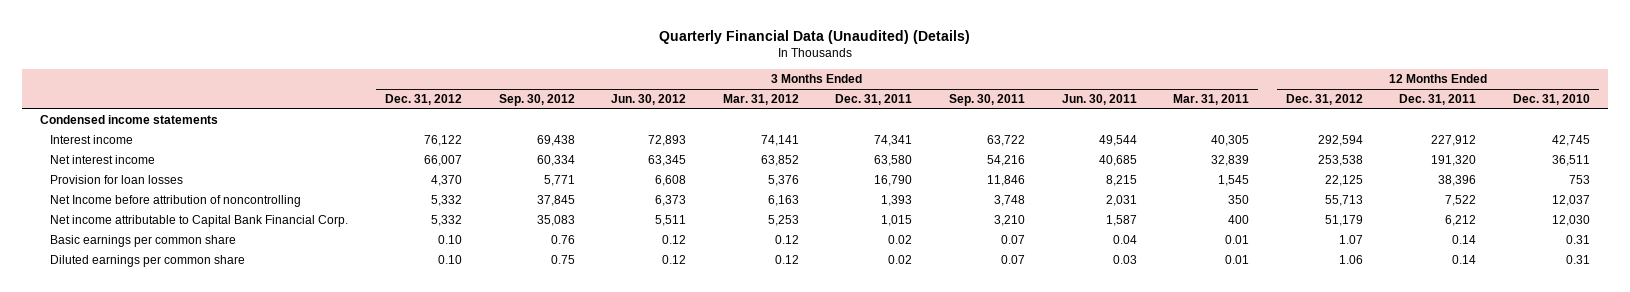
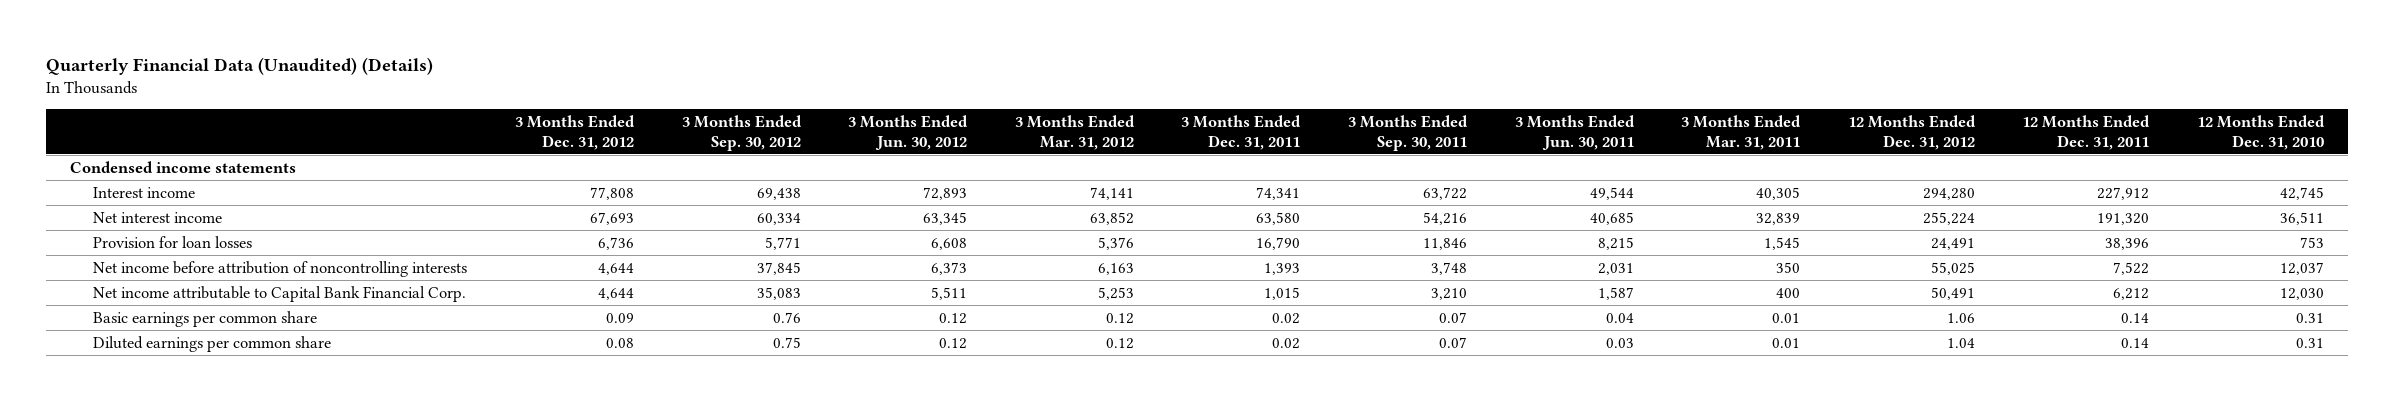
- Interest income | 76,122 | 69,438 | 72,893 | 74,141 | 74,341 | 63,722 | 49,544 | 40,305 | 292,594 | 227,912 | 42,745
- Net interest income | 66,007 | 60,334 | 63,345 | 63,852 | 63,580 | 54,216 | 40,685 | 32,839 | 253,538 | 191,320 | 36,511
- Provision for loan losses | 4,370 | 5,771 | 6,608 | 5,376 | 16,790 | 11,846 | 8,215 | 1,545 | 22,125 | 38,396 | 753
- Net Income before attribution of noncontrolling | 5,332 | 37,845 | 6,373 | 6,163 | 1,393 | 3,748 | 2,031 | 350 | 55,713 | 7,522 | 12,037
- Net income attributable to Capital Bank Financial Corp. | 5,332 | 35,083 | 5,511 | 5,253 | 1,015 | 3,210 | 1,587 | 400 | 51,179 | 6,212 | 12,030
- Basic earnings per common share | 0.10 | 0.76 | 0.12 | 0.12 | 0.02 | 0.07 | 0.04 | 0.01 | 1.07 | 0.14 | 0.31
- Diluted earnings per common share | 0.10 | 0.75 | 0.12 | 0.12 | 0.02 | 0.07 | 0.03 | 0.01 | 1.06 | 0.14 | 0.31
+ Interest income | 77,808 | 69,438 | 72,893 | 74,141 | 74,341 | 63,722 | 49,544 | 40,305 | 294,280 | 227,912 | 42,745
+ Net interest income | 67,693 | 60,334 | 63,345 | 63,852 | 63,580 | 54,216 | 40,685 | 32,839 | 255,224 | 191,320 | 36,511
+ Provision for loan losses | 6,736 | 5,771 | 6,608 | 5,376 | 16,790 | 11,846 | 8,215 | 1,545 | 24,491 | 38,396 | 753
+ Net income before attribution of noncontrolling interests | 4,644 | 37,845 | 6,373 | 6,163 | 1,393 | 3,748 | 2,031 | 350 | 55,025 | 7,522 | 12,037
+ Net income attributable to Capital Bank Financial Corp. | 4,644 | 35,083 | 5,511 | 5,253 | 1,015 | 3,210 | 1,587 | 400 | 50,491 | 6,212 | 12,030
+ Basic earnings per common share | 0.09 | 0.76 | 0.12 | 0.12 | 0.02 | 0.07 | 0.04 | 0.01 | 1.06 | 0.14 | 0.31
+ Diluted earnings per common share | 0.08 | 0.75 | 0.12 | 0.12 | 0.02 | 0.07 | 0.03 | 0.01 | 1.04 | 0.14 | 0.31

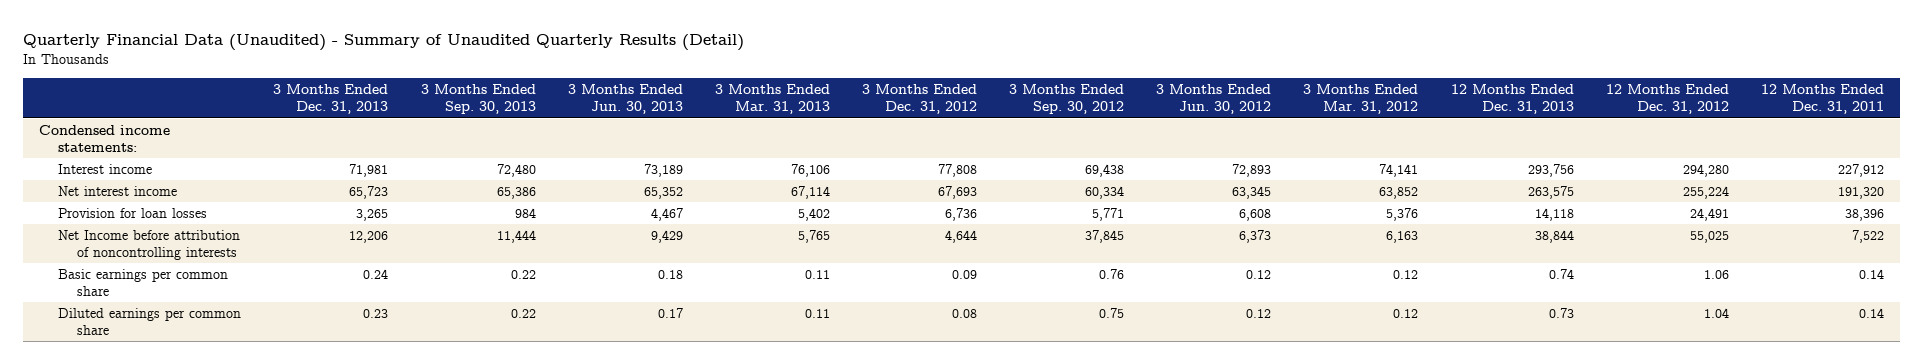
- Quarterly Financial Data (Unaudited) (Details)
+ Quarterly Financial Data (Unaudited) - Summary of Unaudited Quarterly Results (Detail)
- | 3 Months Ended Dec. 31, 2012 | 3 Months Ended Sep. 30, 2012 | 3 Months Ended Jun. 30, 2012 | 3 Months Ended Mar. 31, 2012 | 3 Months Ended Dec. 31, 2011 | 3 Months Ended Sep. 30, 2011 | 3 Months Ended Jun. 30, 2011 | 3 Months Ended Mar. 31, 2011 | 12 Months Ended Dec. 31, 2012 | 12 Months Ended Dec. 31, 2011 | 12 Months Ended Dec. 31, 2010
+ | 3 Months Ended Dec. 31, 2013 | 3 Months Ended Sep. 30, 2013 | 3 Months Ended Jun. 30, 2013 | 3 Months Ended Mar. 31, 2013 | 3 Months Ended Dec. 31, 2012 | 3 Months Ended Sep. 30, 2012 | 3 Months Ended Jun. 30, 2012 | 3 Months Ended Mar. 31, 2012 | 12 Months Ended Dec. 31, 2013 | 12 Months Ended Dec. 31, 2012 | 12 Months Ended Dec. 31, 2011
- Condensed income statements
+ Condensed income statements:
- Net income before attribution of noncontrolling interests | 4,644 | 37,845 | 6,373 | 6,163 | 1,393 | 3,748 | 2,031 | 350 | 55,025 | 7,522 | 12,037
- Net income attributable to Capital Bank Financial Corp. | 4,644 | 35,083 | 5,511 | 5,253 | 1,015 | 3,210 | 1,587 | 400 | 50,491 | 6,212 | 12,030
+ Net Income before attribution of noncontrolling interests | 12,206 | 11,444 | 9,429 | 5,765 | 4,644 | 37,845 | 6,373 | 6,163 | 38,844 | 55,025 | 7,522

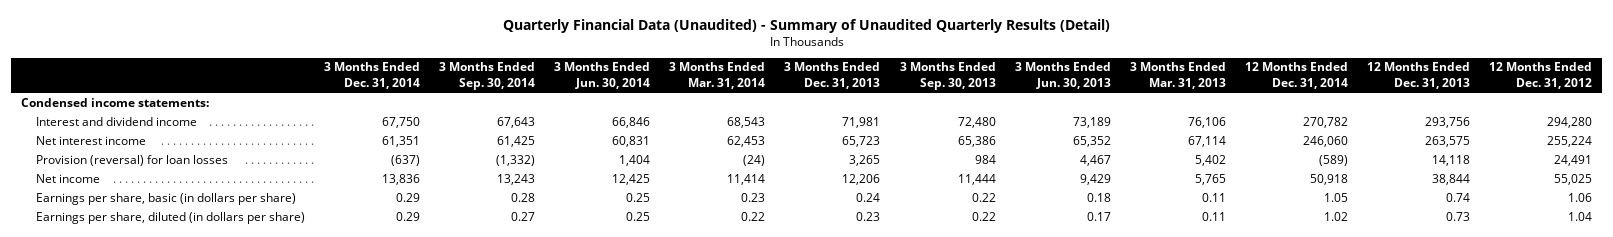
- | 3 Months Ended Dec. 31, 2013 | 3 Months Ended Sep. 30, 2013 | 3 Months Ended Jun. 30, 2013 | 3 Months Ended Mar. 31, 2013 | 3 Months Ended Dec. 31, 2012 | 3 Months Ended Sep. 30, 2012 | 3 Months Ended Jun. 30, 2012 | 3 Months Ended Mar. 31, 2012 | 12 Months Ended Dec. 31, 2013 | 12 Months Ended Dec. 31, 2012 | 12 Months Ended Dec. 31, 2011
+ | 3 Months Ended Dec. 31, 2014 | 3 Months Ended Sep. 30, 2014 | 3 Months Ended Jun. 30, 2014 | 3 Months Ended Mar. 31, 2014 | 3 Months Ended Dec. 31, 2013 | 3 Months Ended Sep. 30, 2013 | 3 Months Ended Jun. 30, 2013 | 3 Months Ended Mar. 31, 2013 | 12 Months Ended Dec. 31, 2014 | 12 Months Ended Dec. 31, 2013 | 12 Months Ended Dec. 31, 2012
- Interest income | 71,981 | 72,480 | 73,189 | 76,106 | 77,808 | 69,438 | 72,893 | 74,141 | 293,756 | 294,280 | 227,912
+ Interest and dividend income | 67,750 | 67,643 | 66,846 | 68,543 | 71,981 | 72,480 | 73,189 | 76,106 | 270,782 | 293,756 | 294,280
- Provision for loan losses | 3,265 | 984 | 4,467 | 5,402 | 6,736 | 5,771 | 6,608 | 5,376 | 14,118 | 24,491 | 38,396
- Net Income before attribution of noncontrolling interests | 12,206 | 11,444 | 9,429 | 5,765 | 4,644 | 37,845 | 6,373 | 6,163 | 38,844 | 55,025 | 7,522
- Basic earnings per common share | 0.24 | 0.22 | 0.18 | 0.11 | 0.09 | 0.76 | 0.12 | 0.12 | 0.74 | 1.06 | 0.14
- Diluted earnings per common share | 0.23 | 0.22 | 0.17 | 0.11 | 0.08 | 0.75 | 0.12 | 0.12 | 0.73 | 1.04 | 0.14
+ Provision (reversal) for loan losses | (637) | (1,332) | 1,404 | (24) | 3,265 | 984 | 4,467 | 5,402 | (589) | 14,118 | 24,491
+ Net income | 13,836 | 13,243 | 12,425 | 11,414 | 12,206 | 11,444 | 9,429 | 5,765 | 50,918 | 38,844 | 55,025
+ Earnings per share, basic (in dollars per share) | 0.29 | 0.28 | 0.25 | 0.23 | 0.24 | 0.22 | 0.18 | 0.11 | 1.05 | 0.74 | 1.06
+ Earnings per share, diluted (in dollars per share) | 0.29 | 0.27 | 0.25 | 0.22 | 0.23 | 0.22 | 0.17 | 0.11 | 1.02 | 0.73 | 1.04

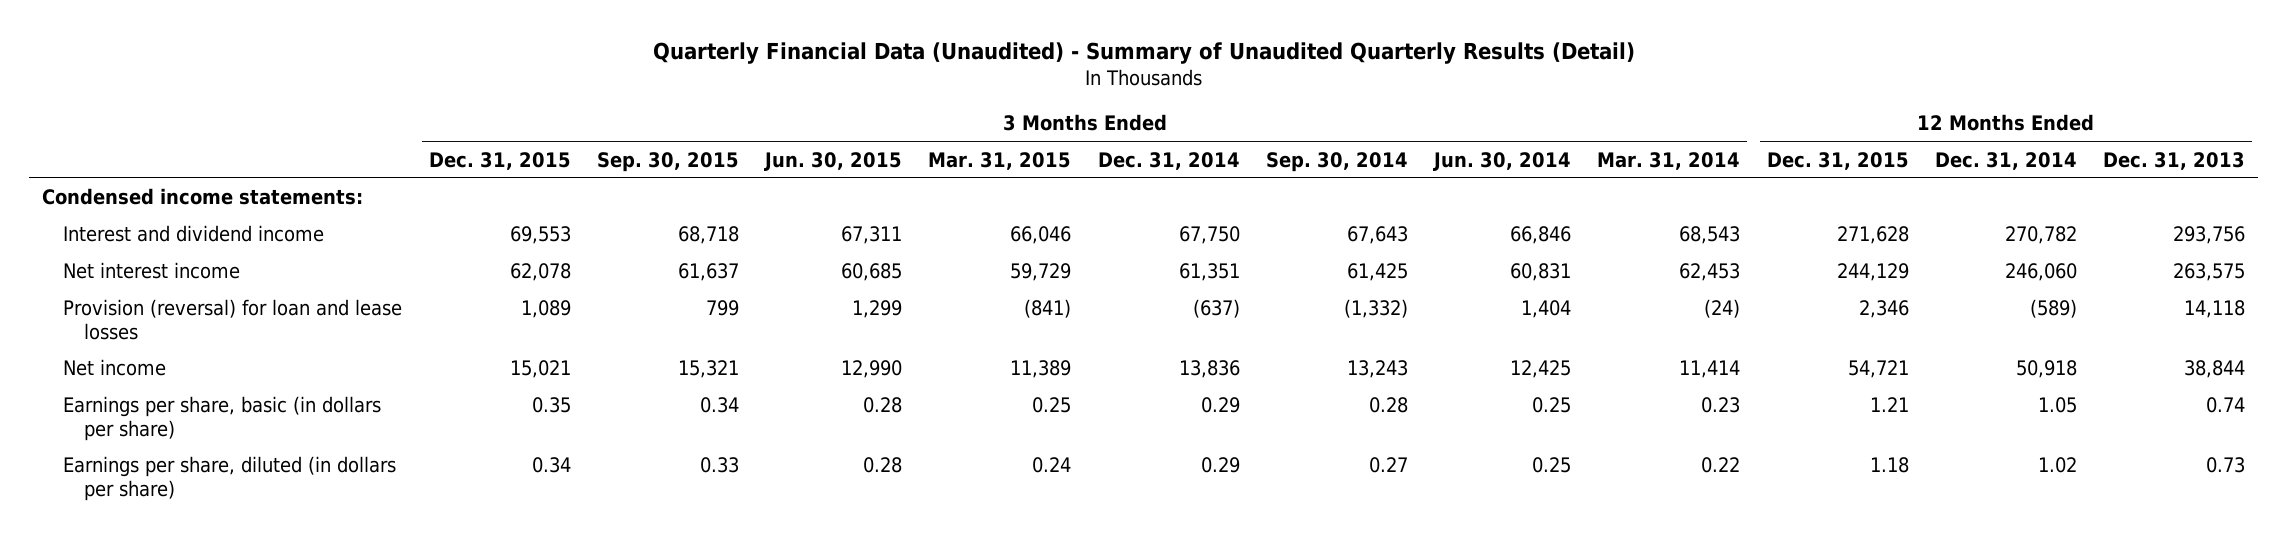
- | 3 Months Ended Dec. 31, 2014 | 3 Months Ended Sep. 30, 2014 | 3 Months Ended Jun. 30, 2014 | 3 Months Ended Mar. 31, 2014 | 3 Months Ended Dec. 31, 2013 | 3 Months Ended Sep. 30, 2013 | 3 Months Ended Jun. 30, 2013 | 3 Months Ended Mar. 31, 2013 | 12 Months Ended Dec. 31, 2014 | 12 Months Ended Dec. 31, 2013 | 12 Months Ended Dec. 31, 2012
+ | 3 Months Ended Dec. 31, 2015 | 3 Months Ended Sep. 30, 2015 | 3 Months Ended Jun. 30, 2015 | 3 Months Ended Mar. 31, 2015 | 3 Months Ended Dec. 31, 2014 | 3 Months Ended Sep. 30, 2014 | 3 Months Ended Jun. 30, 2014 | 3 Months Ended Mar. 31, 2014 | 12 Months Ended Dec. 31, 2015 | 12 Months Ended Dec. 31, 2014 | 12 Months Ended Dec. 31, 2013
- Provision (reversal) for loan losses | (637) | (1,332) | 1,404 | (24) | 3,265 | 984 | 4,467 | 5,402 | (589) | 14,118 | 24,491
+ Provision (reversal) for loan and lease losses | 1,089 | 799 | 1,299 | (841) | (637) | (1,332) | 1,404 | (24) | 2,346 | (589) | 14,118

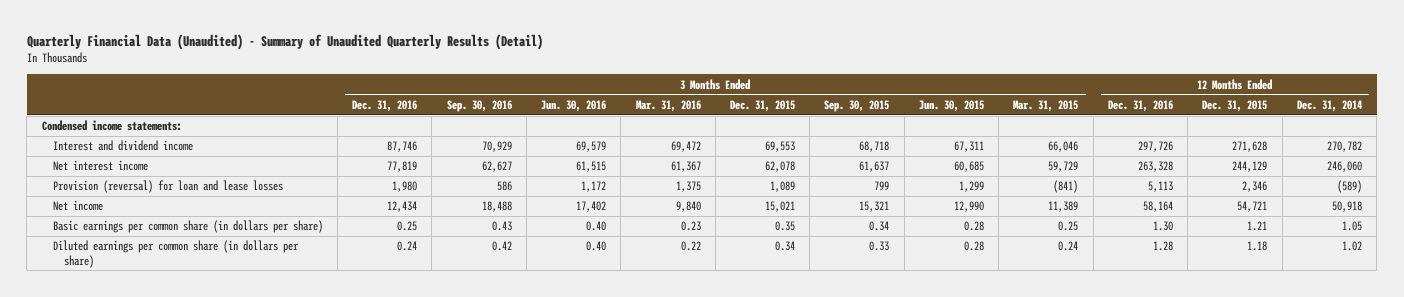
- | 3 Months Ended Dec. 31, 2015 | 3 Months Ended Sep. 30, 2015 | 3 Months Ended Jun. 30, 2015 | 3 Months Ended Mar. 31, 2015 | 3 Months Ended Dec. 31, 2014 | 3 Months Ended Sep. 30, 2014 | 3 Months Ended Jun. 30, 2014 | 3 Months Ended Mar. 31, 2014 | 12 Months Ended Dec. 31, 2015 | 12 Months Ended Dec. 31, 2014 | 12 Months Ended Dec. 31, 2013
+ | 3 Months Ended Dec. 31, 2016 | 3 Months Ended Sep. 30, 2016 | 3 Months Ended Jun. 30, 2016 | 3 Months Ended Mar. 31, 2016 | 3 Months Ended Dec. 31, 2015 | 3 Months Ended Sep. 30, 2015 | 3 Months Ended Jun. 30, 2015 | 3 Months Ended Mar. 31, 2015 | 12 Months Ended Dec. 31, 2016 | 12 Months Ended Dec. 31, 2015 | 12 Months Ended Dec. 31, 2014
- Earnings per share, basic (in dollars per share) | 0.35 | 0.34 | 0.28 | 0.25 | 0.29 | 0.28 | 0.25 | 0.23 | 1.21 | 1.05 | 0.74
- Earnings per share, diluted (in dollars per share) | 0.34 | 0.33 | 0.28 | 0.24 | 0.29 | 0.27 | 0.25 | 0.22 | 1.18 | 1.02 | 0.73
+ Basic earnings per common share (in dollars per share) | 0.25 | 0.43 | 0.40 | 0.23 | 0.35 | 0.34 | 0.28 | 0.25 | 1.30 | 1.21 | 1.05
+ Diluted earnings per common share (in dollars per share) | 0.24 | 0.42 | 0.40 | 0.22 | 0.34 | 0.33 | 0.28 | 0.24 | 1.28 | 1.18 | 1.02

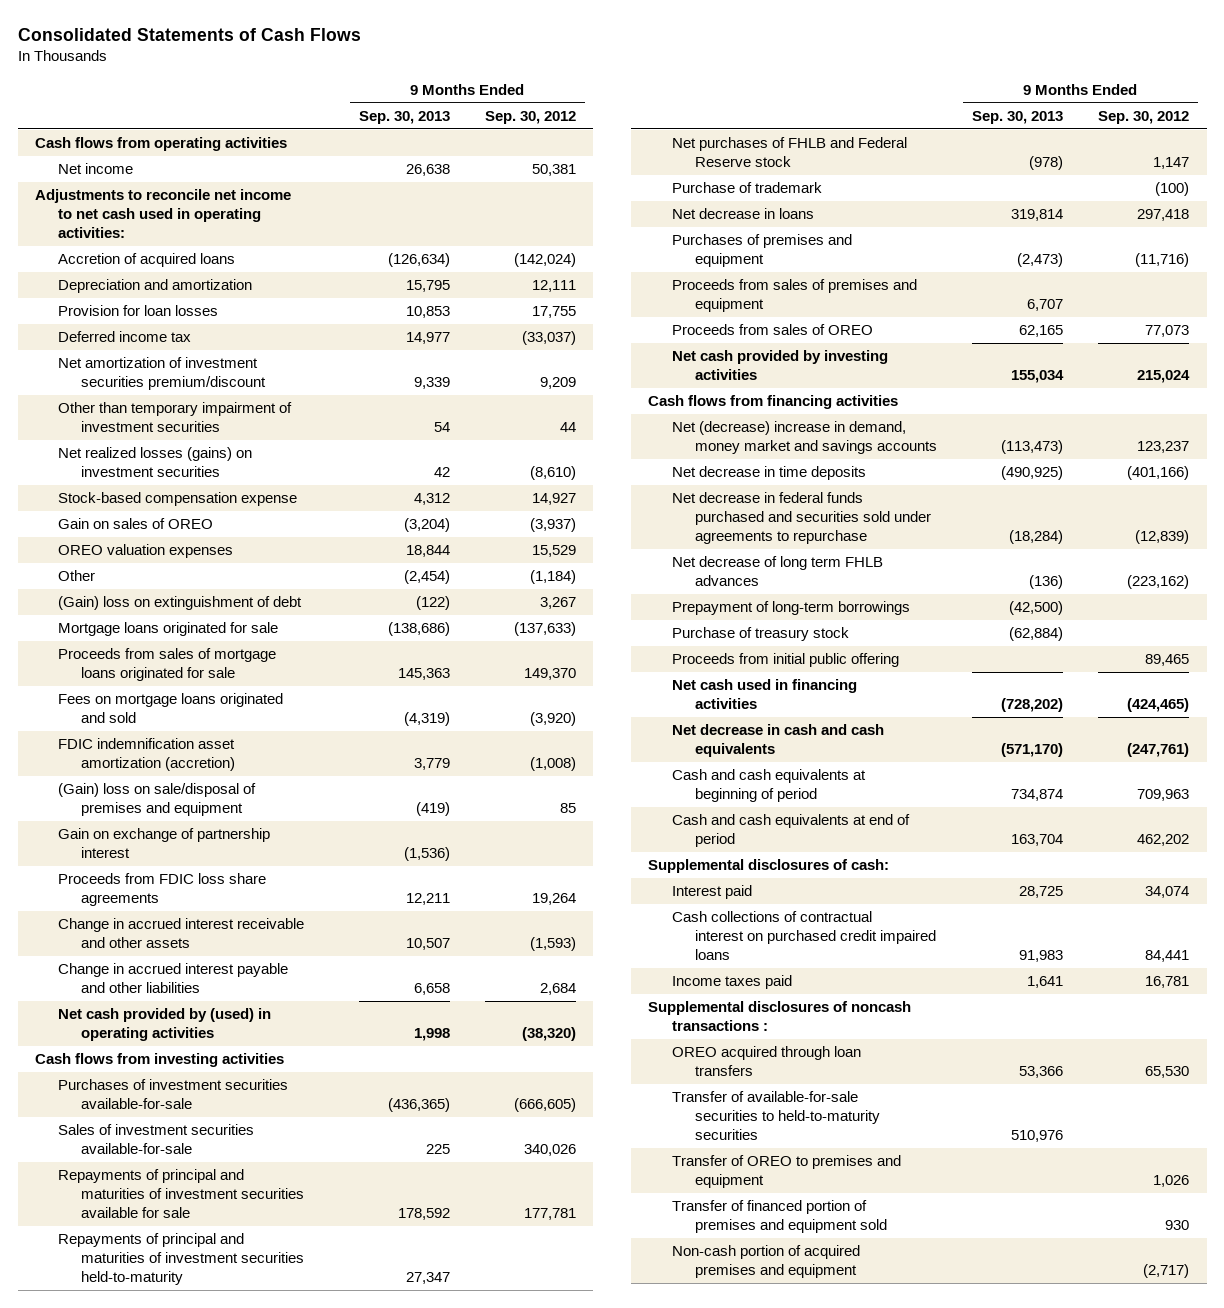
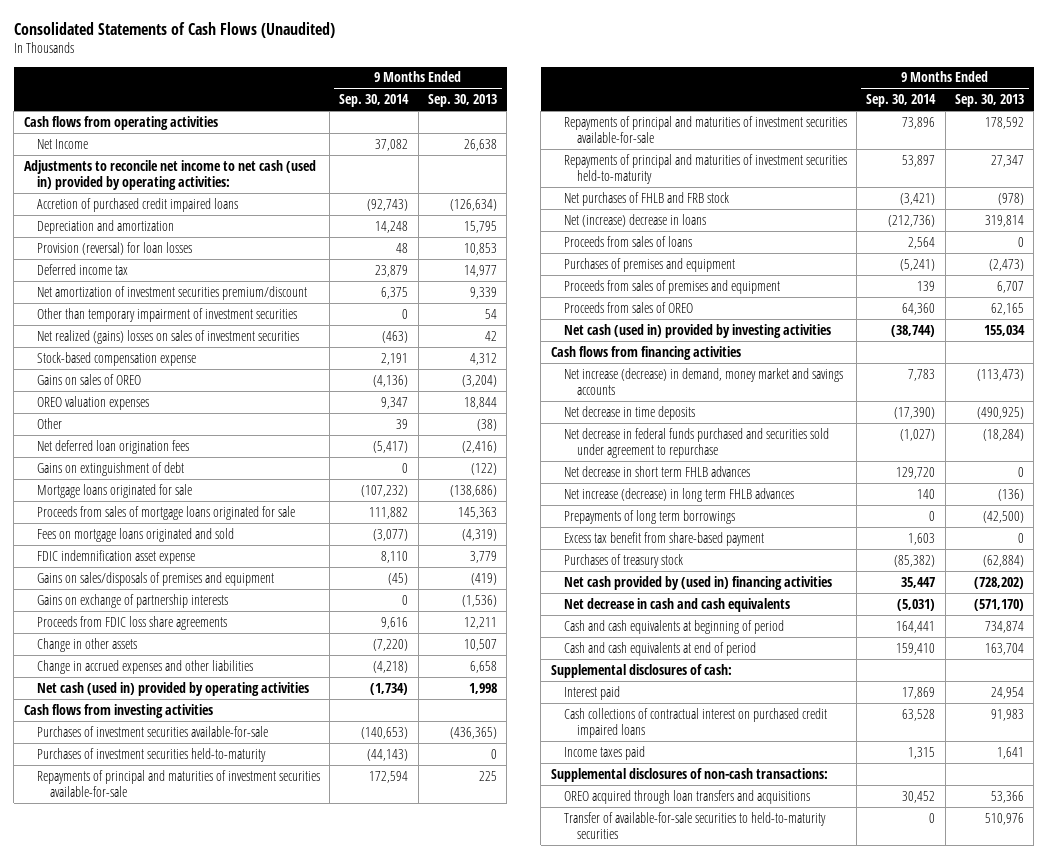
- Consolidated Statements of Cash Flows
+ Consolidated Statements of Cash Flows (Unaudited)
- | 9 Months Ended Sep. 30, 2013 | 9 Months Ended Sep. 30, 2012
+ | 9 Months Ended Sep. 30, 2014 | 9 Months Ended Sep. 30, 2013
- Net income | 26,638 | 50,381
- Adjustments to reconcile net income to net cash used in operating activities:
- Accretion of acquired loans | (126,634) | (142,024)
+ Net Income | 37,082 | 26,638
+ Adjustments to reconcile net income to net cash (used in) provided by operating activities:
+ Accretion of purchased credit impaired loans | (92,743) | (126,634)
- Provision for loan losses | 10,853 | 17,755
+ Provision (reversal) for loan losses | 48 | 10,853
- Net realized losses (gains) on investment securities | 42 | (8,610)
+ Net realized (gains) losses on sales of investment securities | (463) | 42
- Gain on sales of OREO | (3,204) | (3,937)
+ Gains on sales of OREO | (4,136) | (3,204)
- Other | (2,454) | (1,184)
- (Gain) loss on extinguishment of debt | (122) | 3,267
+ Other | 39 | (38)
+ Net deferred loan origination fees | (5,417) | (2,416)
+ Gains on extinguishment of debt | 0 | (122)
- FDIC indemnification asset amortization (accretion) | 3,779 | (1,008)
- (Gain) loss on sale/disposal of premises and equipment | (419) | 85
- Gain on exchange of partnership interest | (1,536) |
+ FDIC indemnification asset expense | 8,110 | 3,779
+ Gains on sales/disposals of premises and equipment | (45) | (419)
+ Gains on exchange of partnership interests | 0 | (1,536)
- Change in accrued interest receivable and other assets | 10,507 | (1,593)
- Change in accrued interest payable and other liabilities | 6,658 | 2,684
- Net cash provided by (used) in operating activities | 1,998 | (38,320)
+ Change in other assets | (7,220) | 10,507
+ Change in accrued expenses and other liabilities | (4,218) | 6,658
+ Net cash (used in) provided by operating activities | (1,734) | 1,998
- Sales of investment securities available-for-sale | 225 | 340,026
- Repayments of principal and maturities of investment securities available for sale | 178,592 | 177,781
+ Purchases of investment securities held-to-maturity | (44,143) | 0
+ Repayments of principal and maturities of investment securities available-for-sale | 172,594 | 225
+ Repayments of principal and maturities of investment securities available-for-sale | 73,896 | 178,592
- Net purchases of FHLB and Federal Reserve stock | (978) | 1,147
- Purchase of trademark | | (100)
- Net decrease in loans | 319,814 | 297,418
+ Net purchases of FHLB and FRB stock | (3,421) | (978)
+ Net (increase) decrease in loans | (212,736) | 319,814
+ Proceeds from sales of loans | 2,564 | 0
- Net cash provided by investing activities | 155,034 | 215,024
+ Net cash (used in) provided by investing activities | (38,744) | 155,034
- Net (decrease) increase in demand, money market and savings accounts | (113,473) | 123,237
+ Net increase (decrease) in demand, money market and savings accounts | 7,783 | (113,473)
- Net decrease in federal funds purchased and securities sold under agreements to repurchase | (18,284) | (12,839)
- Net decrease of long term FHLB advances | (136) | (223,162)
- Prepayment of long-term borrowings | (42,500) |
- Purchase of treasury stock | (62,884) |
- Proceeds from initial public offering | | 89,465
- Net cash used in financing activities | (728,202) | (424,465)
+ Net decrease in federal funds purchased and securities sold under agreement to repurchase | (1,027) | (18,284)
+ Net decrease in short term FHLB advances | 129,720 | 0
+ Net increase (decrease) in long term FHLB advances | 140 | (136)
+ Prepayments of long term borrowings | 0 | (42,500)
+ Excess tax benefit from share-based payment | 1,603 | 0
+ Purchases of treasury stock | (85,382) | (62,884)
+ Net cash provided by (used in) financing activities | 35,447 | (728,202)
- Interest paid | 28,725 | 34,074
+ Interest paid | 17,869 | 24,954
- Supplemental disclosures of noncash transactions :
- OREO acquired through loan transfers | 53,366 | 65,530
+ Supplemental disclosures of non-cash transactions:
+ OREO acquired through loan transfers and acquisitions | 30,452 | 53,366
- Transfer of OREO to premises and equipment | | 1,026
- Transfer of financed portion of premises and equipment sold | | 930
- Non-cash portion of acquired premises and equipment | | (2,717)

